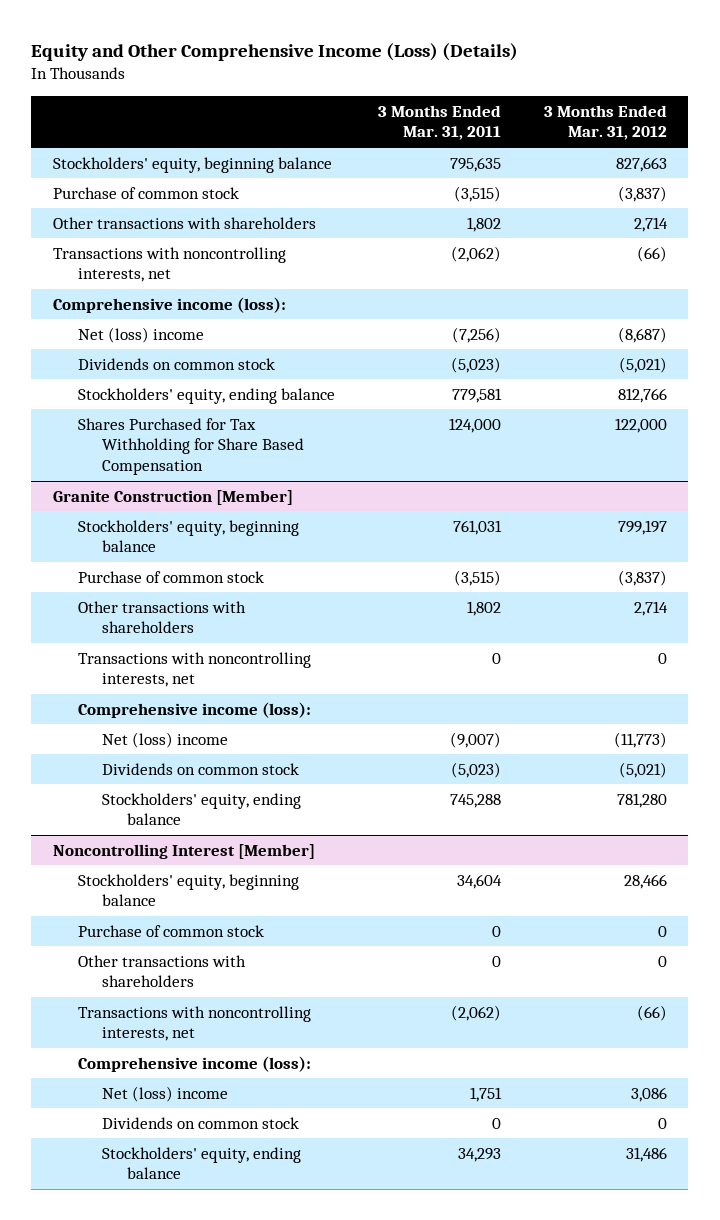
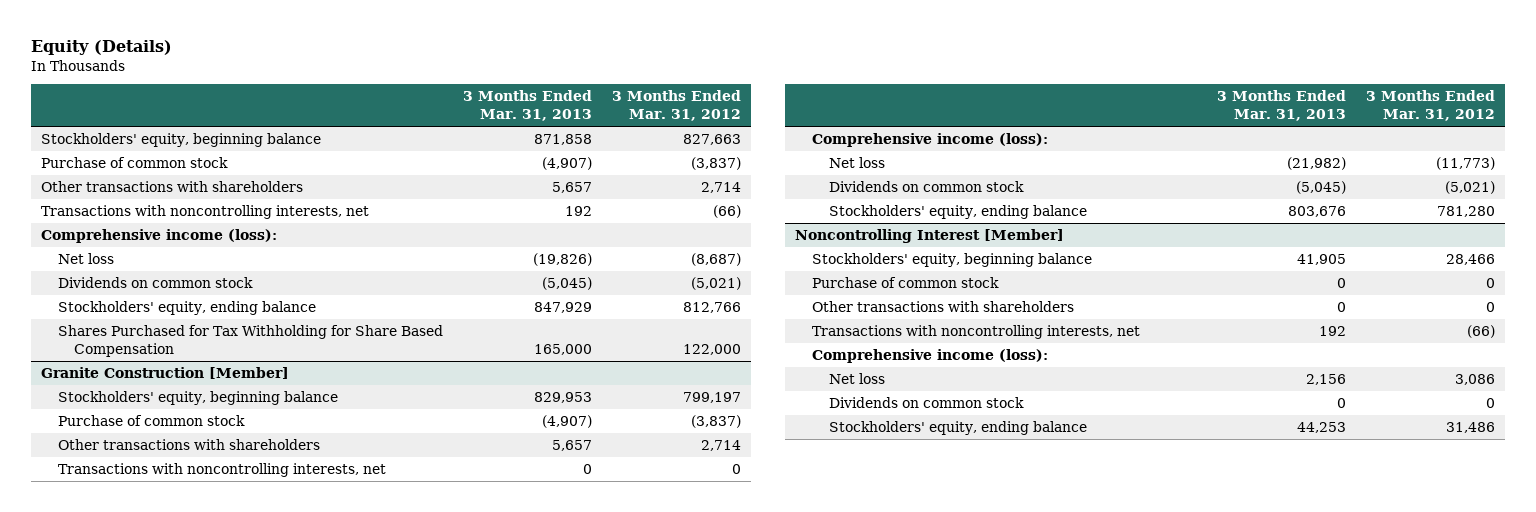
- Equity and Other Comprehensive Income (Loss) (Details)
+ Equity (Details)
- | 3 Months Ended Mar. 31, 2011 | 3 Months Ended Mar. 31, 2012
+ | 3 Months Ended Mar. 31, 2013 | 3 Months Ended Mar. 31, 2012
- Net (loss) income | (7,256) | (8,687)
+ Net loss | (19,826) | (8,687)
@ Granite Construction [Member]
- Net (loss) income | (9,007) | (11,773)
+ Net loss | (21,982) | (11,773)
@ Noncontrolling Interest [Member]
- Net (loss) income | 1,751 | 3,086
+ Net loss | 2,156 | 3,086

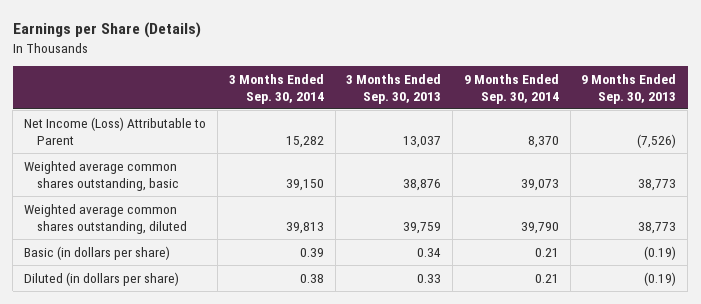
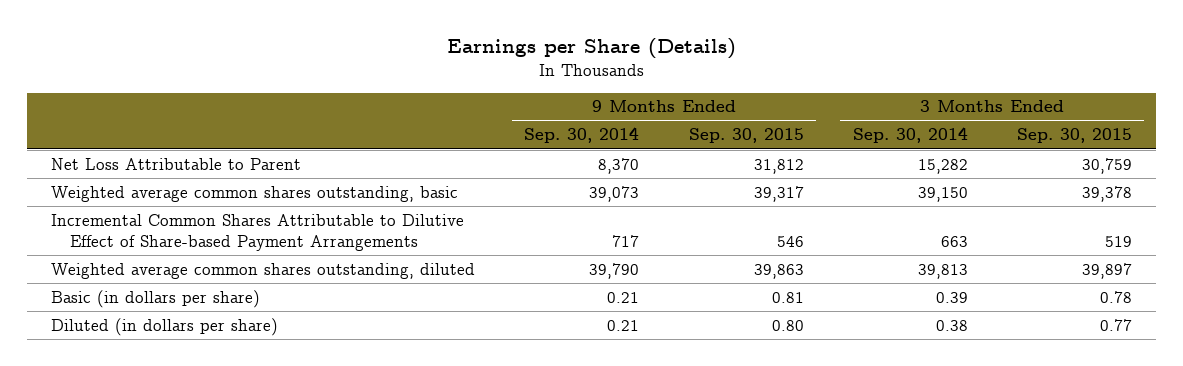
- | 3 Months Ended Sep. 30, 2014 | 3 Months Ended Sep. 30, 2013 | 9 Months Ended Sep. 30, 2014 | 9 Months Ended Sep. 30, 2013
+ | 9 Months Ended Sep. 30, 2014 | 9 Months Ended Sep. 30, 2015 | 3 Months Ended Sep. 30, 2014 | 3 Months Ended Sep. 30, 2015
- Net Income (Loss) Attributable to Parent | 15,282 | 13,037 | 8,370 | (7,526)
+ Net Loss Attributable to Parent | 8,370 | 31,812 | 15,282 | 30,759
+ Incremental Common Shares Attributable to Dilutive Effect of Share-based Payment Arrangements | 717 | 546 | 663 | 519

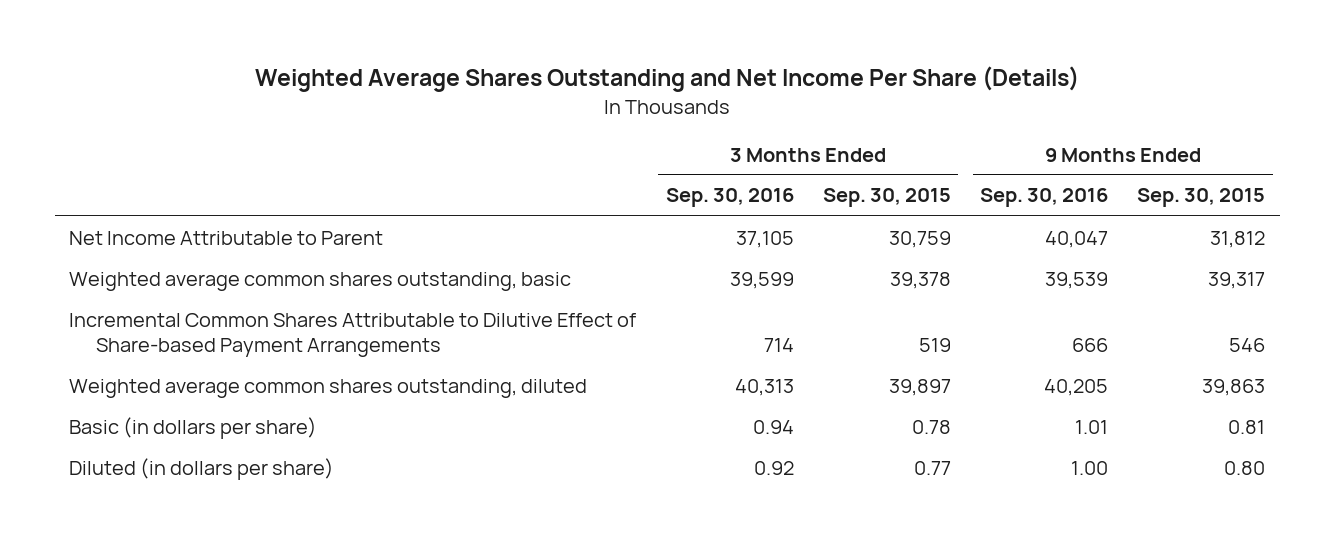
- Earnings per Share (Details)
+ Weighted Average Shares Outstanding and Net Income Per Share (Details)
- | 9 Months Ended Sep. 30, 2014 | 9 Months Ended Sep. 30, 2015 | 3 Months Ended Sep. 30, 2014 | 3 Months Ended Sep. 30, 2015
+ | 3 Months Ended Sep. 30, 2016 | 3 Months Ended Sep. 30, 2015 | 9 Months Ended Sep. 30, 2016 | 9 Months Ended Sep. 30, 2015
- Net Loss Attributable to Parent | 8,370 | 31,812 | 15,282 | 30,759
+ Net Income Attributable to Parent | 37,105 | 30,759 | 40,047 | 31,812

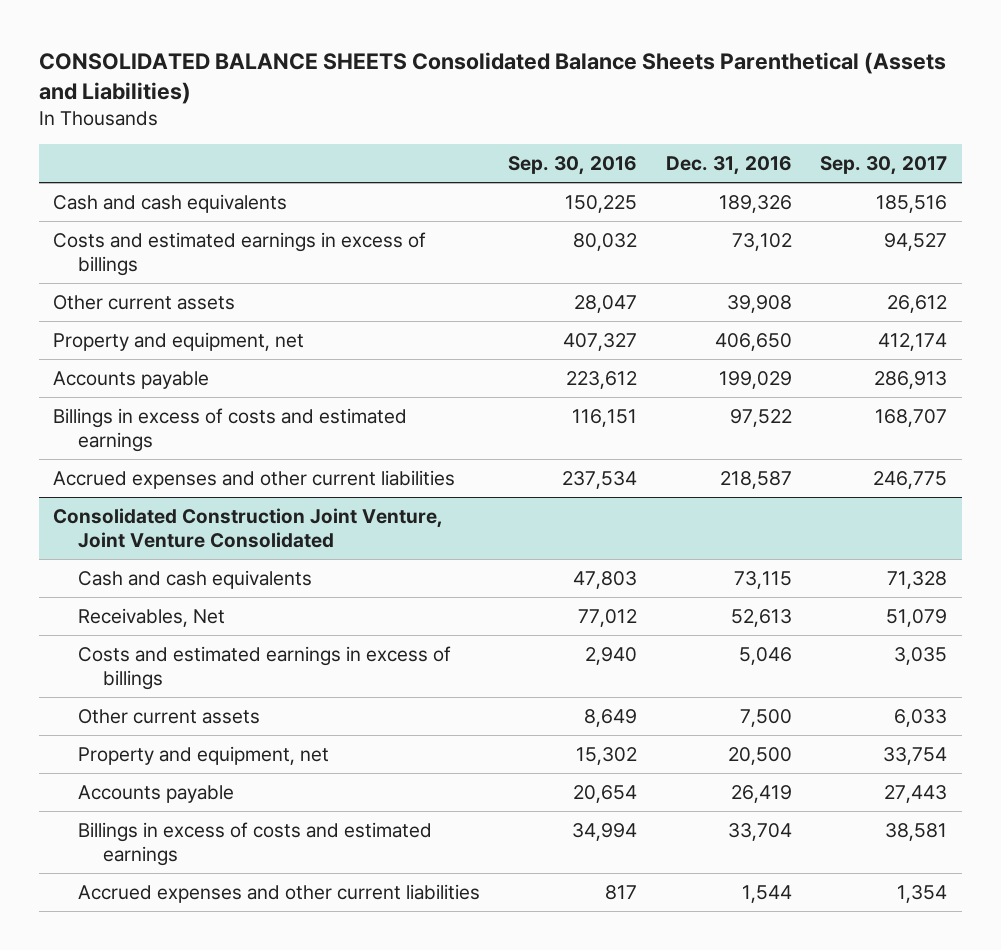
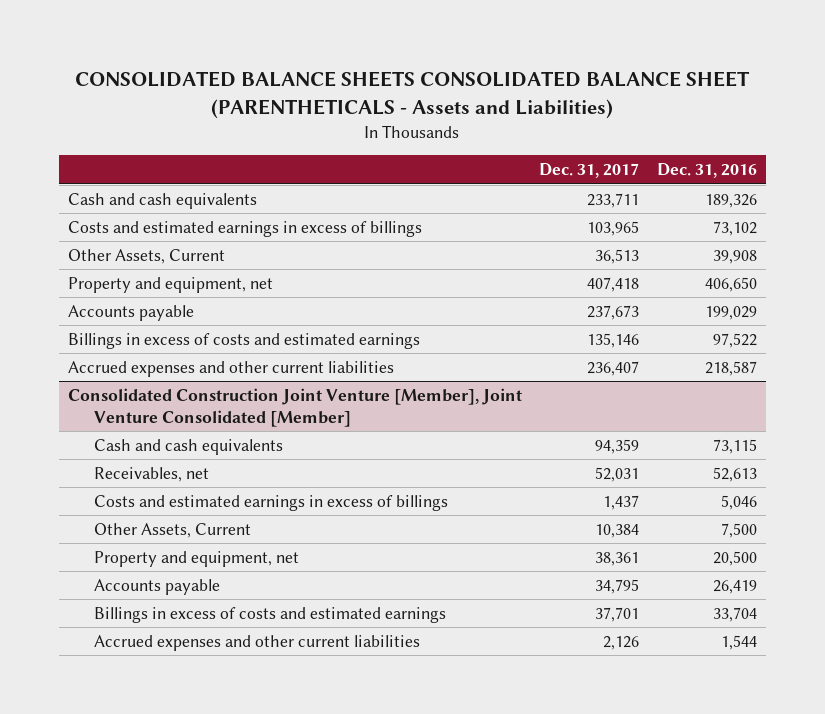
- CONSOLIDATED BALANCE SHEETS Consolidated Balance Sheets Parenthetical (Assets and Liabilities)
+ CONSOLIDATED BALANCE SHEETS CONSOLIDATED BALANCE SHEET (PARENTHETICALS - Assets and Liabilities)
- | Sep. 30, 2016 | Dec. 31, 2016 | Sep. 30, 2017
+ | Dec. 31, 2017 | Dec. 31, 2016
- Other current assets | 28,047 | 39,908 | 26,612
+ Other Assets, Current | 36,513 | 39,908
- Consolidated Construction Joint Venture, Joint Venture Consolidated
+ Consolidated Construction Joint Venture [Member], Joint Venture Consolidated [Member]
- Receivables, Net | 77,012 | 52,613 | 51,079
+ Receivables, net | 52,031 | 52,613
- Other current assets | 8,649 | 7,500 | 6,033
+ Other Assets, Current | 10,384 | 7,500

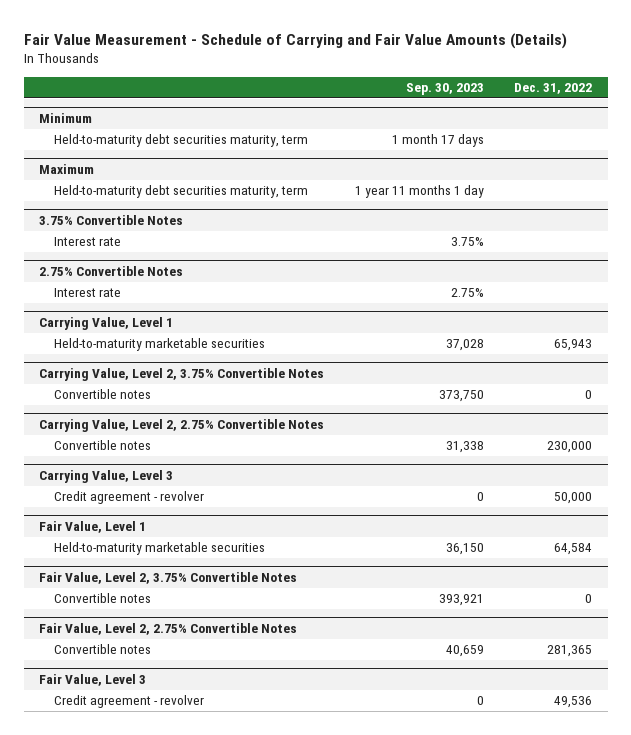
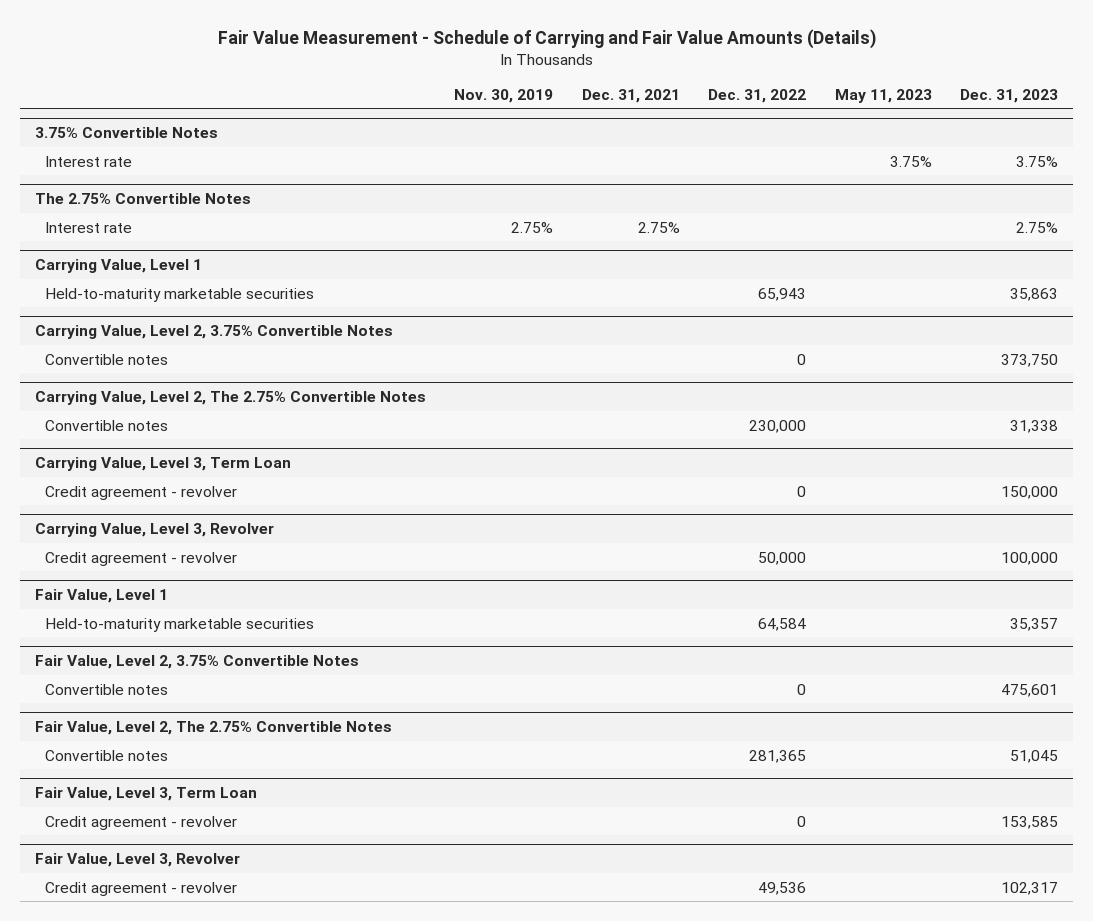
- | Sep. 30, 2023 | Dec. 31, 2022
+ | Nov. 30, 2019 | Dec. 31, 2021 | Dec. 31, 2022 | May 11, 2023 | Dec. 31, 2023
- Minimum
- Held-to-maturity debt securities maturity, term | 1 month 17 days |
- Maximum
- Held-to-maturity debt securities maturity, term | 1 year 11 months 1 day |
- 2.75% Convertible Notes
+ The 2.75% Convertible Notes
- Carrying Value, Level 2, 2.75% Convertible Notes
+ Carrying Value, Level 2, The 2.75% Convertible Notes
- Carrying Value, Level 3
+ Carrying Value, Level 3, Term Loan
+ Credit agreement - revolver | | | 0 | | 150,000
+ Carrying Value, Level 3, Revolver
- Fair Value, Level 2, 2.75% Convertible Notes
+ Fair Value, Level 2, The 2.75% Convertible Notes
- Fair Value, Level 3
+ Fair Value, Level 3, Term Loan
+ Credit agreement - revolver | | | 0 | | 153,585
+ Fair Value, Level 3, Revolver

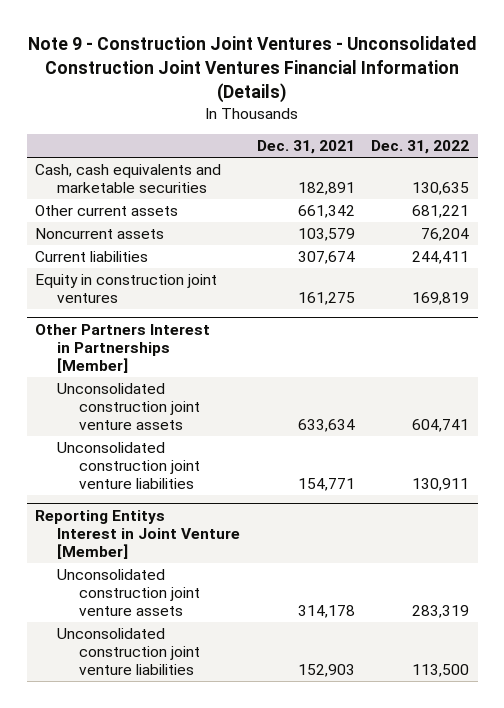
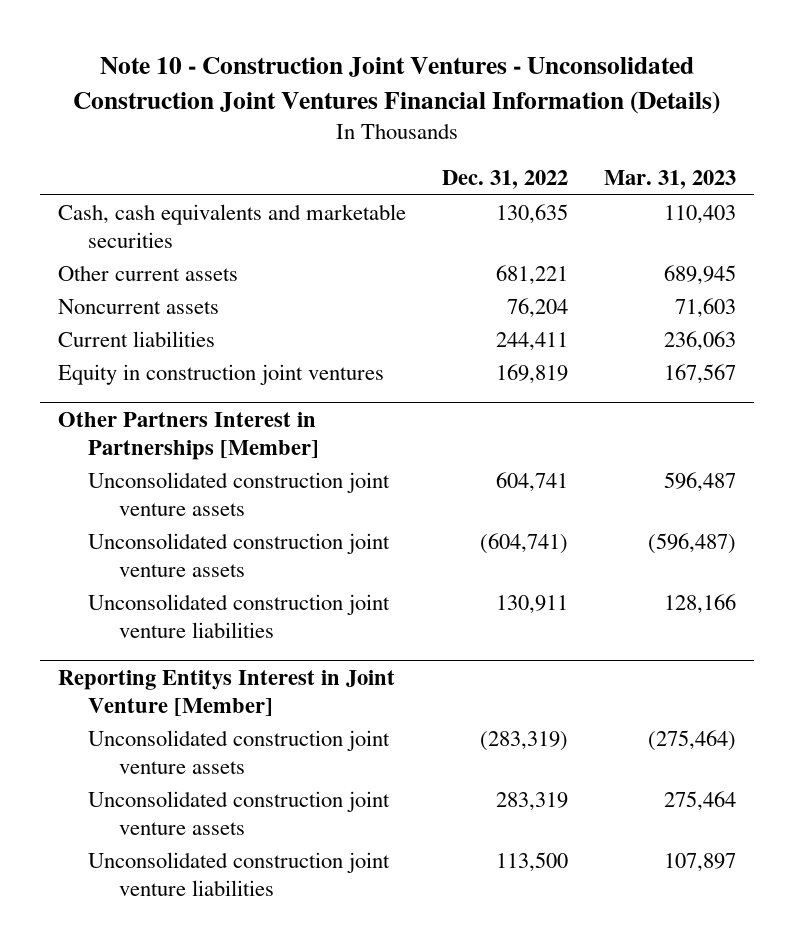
- Note 9 - Construction Joint Ventures - Unconsolidated Construction Joint Ventures Financial Information (Details)
+ Note 10 - Construction Joint Ventures - Unconsolidated Construction Joint Ventures Financial Information (Details)
- | Dec. 31, 2021 | Dec. 31, 2022
+ | Dec. 31, 2022 | Mar. 31, 2023
@ Other Partners Interest in Partnerships [Member]
+ Unconsolidated construction joint venture assets | (604,741) | (596,487)
@ Reporting Entitys Interest in Joint Venture [Member]
+ Unconsolidated construction joint venture assets | (283,319) | (275,464)

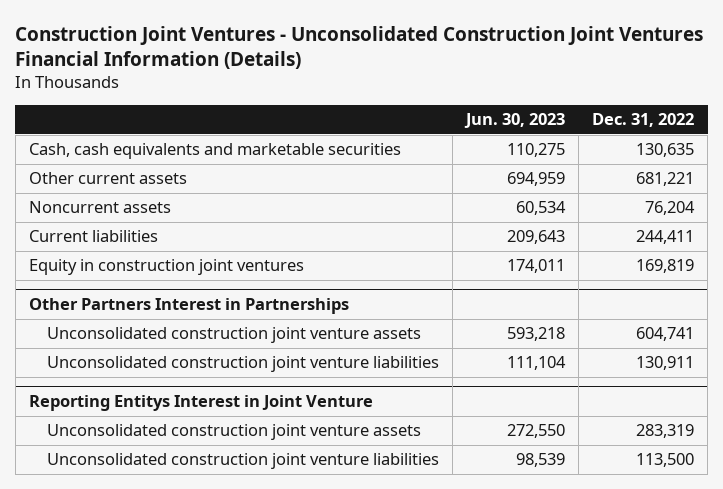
- Note 10 - Construction Joint Ventures - Unconsolidated Construction Joint Ventures Financial Information (Details)
+ Construction Joint Ventures - Unconsolidated Construction Joint Ventures Financial Information (Details)
- | Dec. 31, 2022 | Mar. 31, 2023
+ | Jun. 30, 2023 | Dec. 31, 2022
- Other Partners Interest in Partnerships [Member]
+ Other Partners Interest in Partnerships
- Unconsolidated construction joint venture assets | (604,741) | (596,487)
- Reporting Entitys Interest in Joint Venture [Member]
- Unconsolidated construction joint venture assets | (283,319) | (275,464)
+ Reporting Entitys Interest in Joint Venture

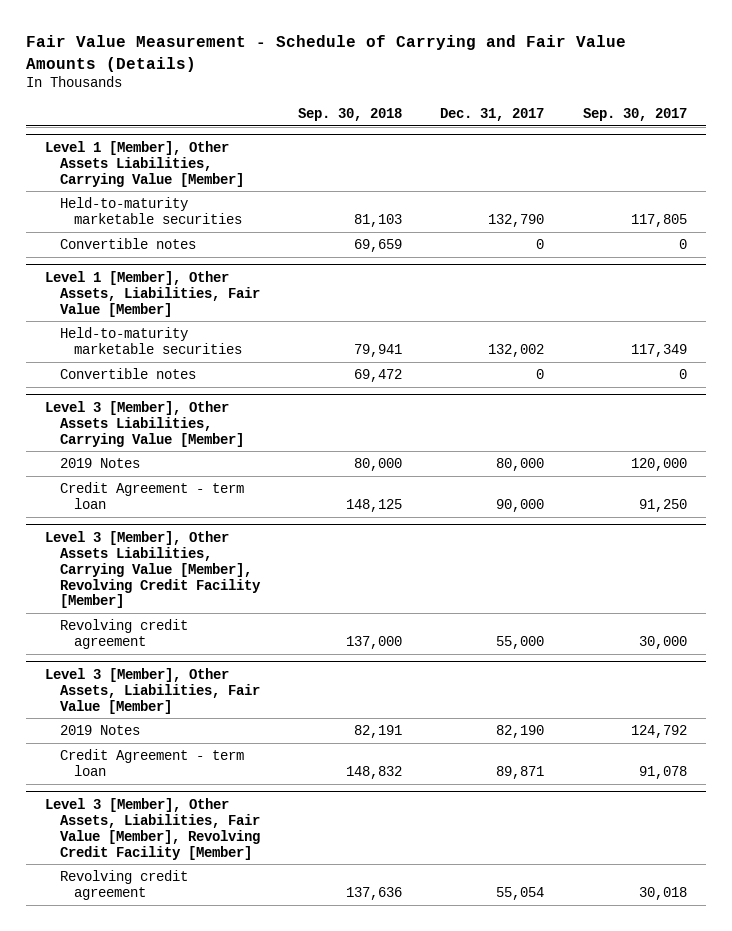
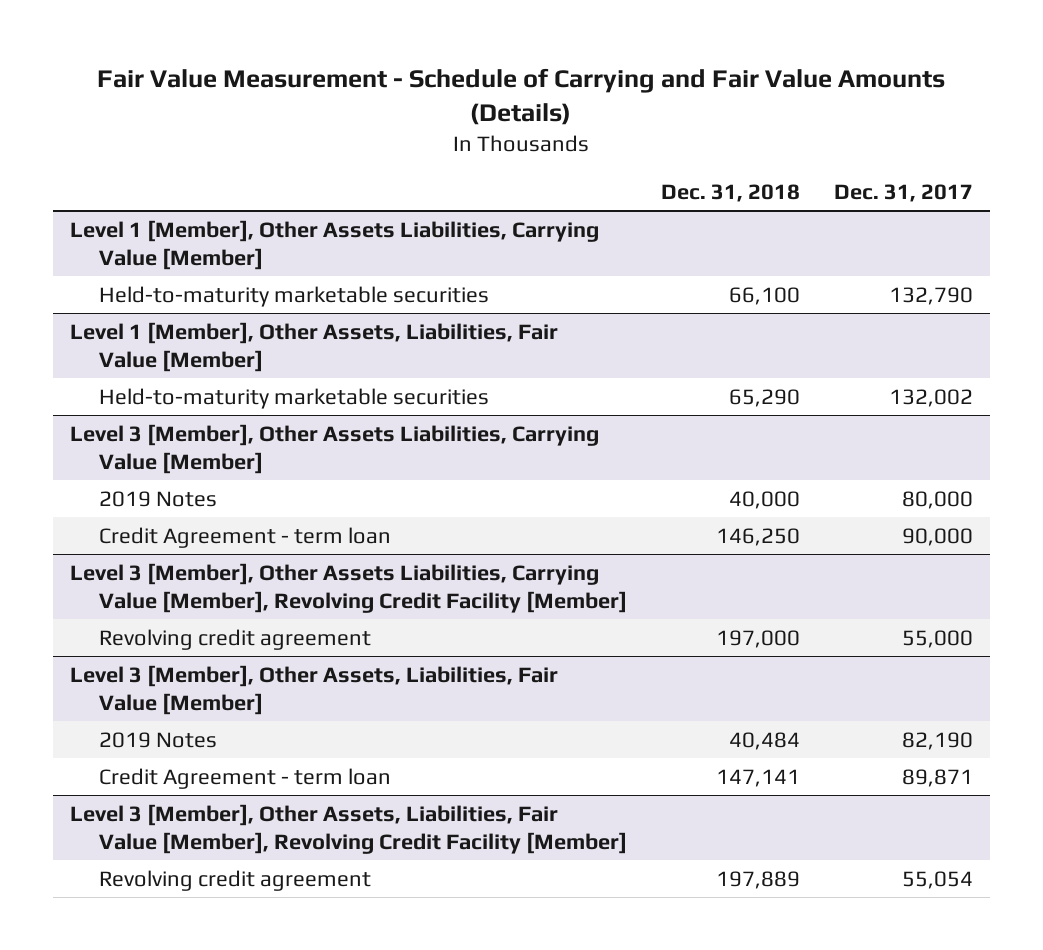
- | Sep. 30, 2018 | Dec. 31, 2017 | Sep. 30, 2017
+ | Dec. 31, 2018 | Dec. 31, 2017
@ Level 1 [Member], Other Assets Liabilities, Carrying Value [Member]
- Convertible notes | 69,659 | 0 | 0
@ Level 1 [Member], Other Assets, Liabilities, Fair Value [Member]
- Convertible notes | 69,472 | 0 | 0

